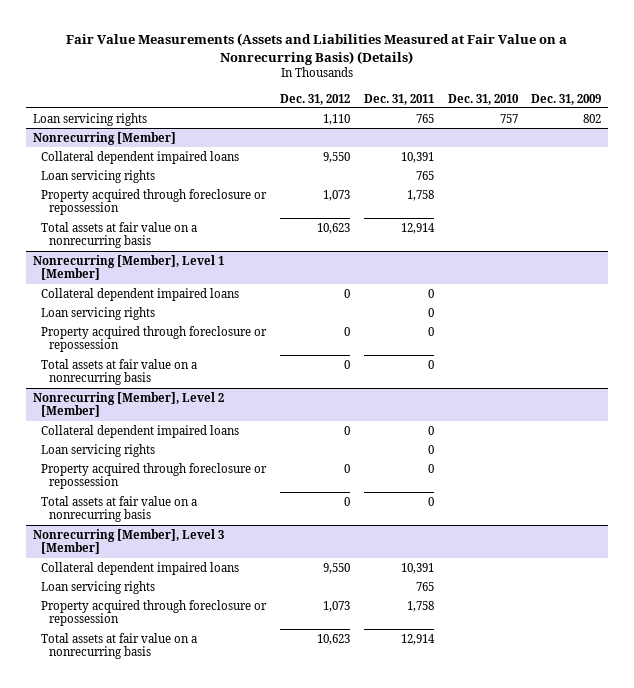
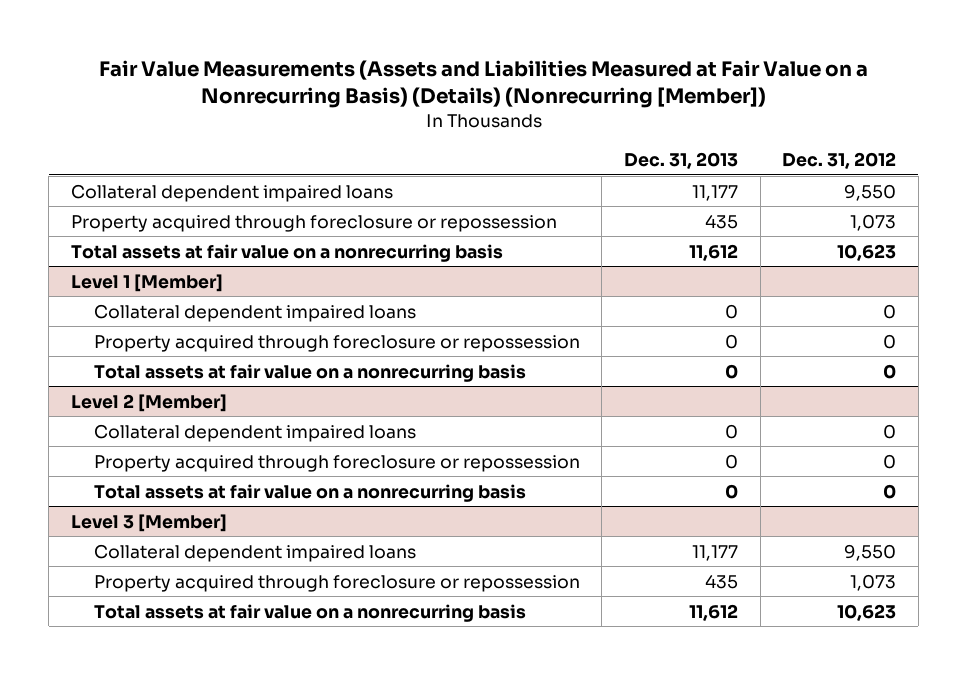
- Fair Value Measurements (Assets and Liabilities Measured at Fair Value on a Nonrecurring Basis) (Details)
+ Fair Value Measurements (Assets and Liabilities Measured at Fair Value on a Nonrecurring Basis) (Details) (Nonrecurring [Member])
- | Dec. 31, 2012 | Dec. 31, 2011 | Dec. 31, 2010 | Dec. 31, 2009
+ | Dec. 31, 2013 | Dec. 31, 2012
- Loan servicing rights | 1,110 | 765 | 757 | 802
- Nonrecurring [Member]
- Loan servicing rights | | 765 | |
- Nonrecurring [Member], Level 1 [Member]
+ Level 1 [Member]
- Loan servicing rights | | 0 | |
- Nonrecurring [Member], Level 2 [Member]
+ Level 2 [Member]
- Loan servicing rights | | 0 | |
- Nonrecurring [Member], Level 3 [Member]
+ Level 3 [Member]
- Loan servicing rights | | 765 | |

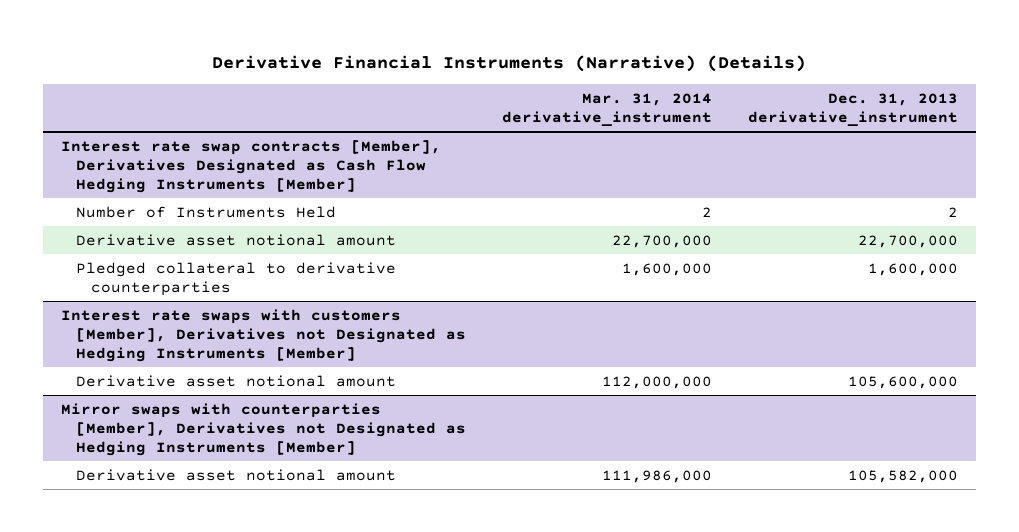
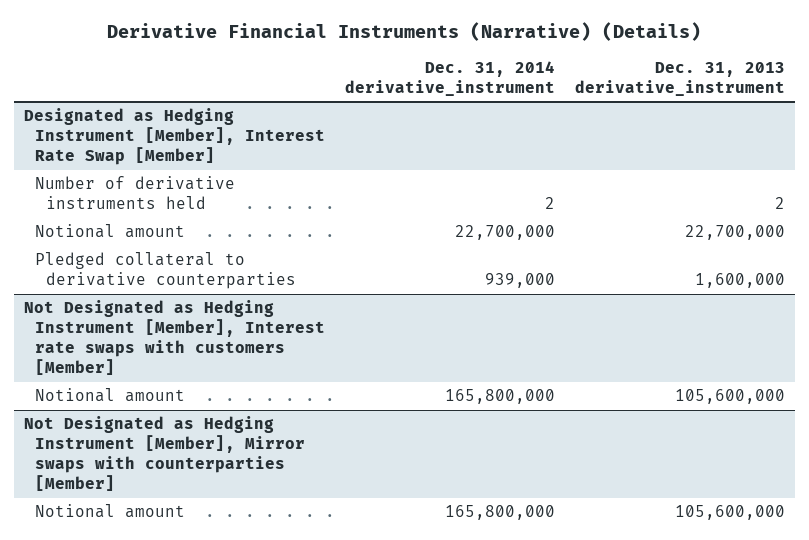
- | Mar. 31, 2014 derivative_instrument | Dec. 31, 2013 derivative_instrument
+ | Dec. 31, 2014 derivative_instrument | Dec. 31, 2013 derivative_instrument
- Interest rate swap contracts [Member], Derivatives Designated as Cash Flow Hedging Instruments [Member]
- Number of Instruments Held | 2 | 2
- Derivative asset notional amount | 22,700,000 | 22,700,000
+ Designated as Hedging Instrument [Member], Interest Rate Swap [Member]
+ Number of derivative instruments held | 2 | 2
+ Notional amount | 22,700,000 | 22,700,000
- Interest rate swaps with customers [Member], Derivatives not Designated as Hedging Instruments [Member]
- Derivative asset notional amount | 112,000,000 | 105,600,000
- Mirror swaps with counterparties [Member], Derivatives not Designated as Hedging Instruments [Member]
- Derivative asset notional amount | 111,986,000 | 105,582,000
+ Not Designated as Hedging Instrument [Member], Interest rate swaps with customers [Member]
+ Notional amount | 165,800,000 | 105,600,000
+ Not Designated as Hedging Instrument [Member], Mirror swaps with counterparties [Member]
+ Notional amount | 165,800,000 | 105,600,000

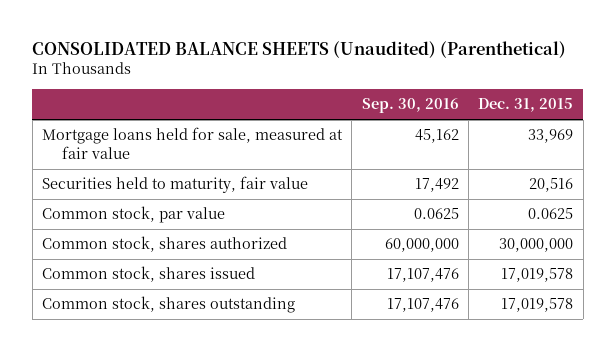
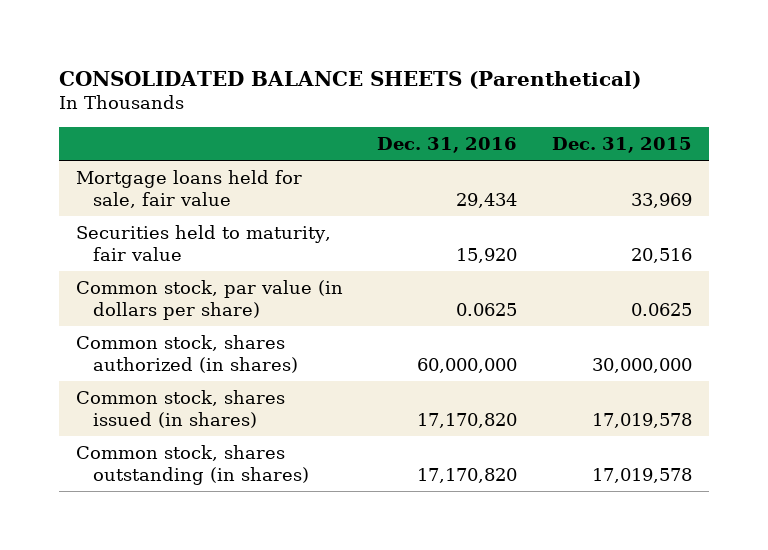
- CONSOLIDATED BALANCE SHEETS (Unaudited) (Parenthetical)
+ CONSOLIDATED BALANCE SHEETS (Parenthetical)
- | Sep. 30, 2016 | Dec. 31, 2015
+ | Dec. 31, 2016 | Dec. 31, 2015
- Mortgage loans held for sale, measured at fair value | 45,162 | 33,969
+ Mortgage loans held for sale, fair value | 29,434 | 33,969
- Common stock, par value | 0.0625 | 0.0625
- Common stock, shares authorized | 60,000,000 | 30,000,000
- Common stock, shares issued | 17,107,476 | 17,019,578
- Common stock, shares outstanding | 17,107,476 | 17,019,578
+ Common stock, par value (in dollars per share) | 0.0625 | 0.0625
+ Common stock, shares authorized (in shares) | 60,000,000 | 30,000,000
+ Common stock, shares issued (in shares) | 17,170,820 | 17,019,578
+ Common stock, shares outstanding (in shares) | 17,170,820 | 17,019,578

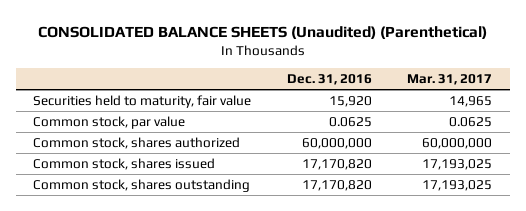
- CONSOLIDATED BALANCE SHEETS (Parenthetical)
+ CONSOLIDATED BALANCE SHEETS (Unaudited) (Parenthetical)
- | Dec. 31, 2016 | Dec. 31, 2015
+ | Dec. 31, 2016 | Mar. 31, 2017
- Mortgage loans held for sale, fair value | 29,434 | 33,969
- Common stock, par value (in dollars per share) | 0.0625 | 0.0625
- Common stock, shares authorized (in shares) | 60,000,000 | 30,000,000
- Common stock, shares issued (in shares) | 17,170,820 | 17,019,578
- Common stock, shares outstanding (in shares) | 17,170,820 | 17,019,578
+ Common stock, par value | 0.0625 | 0.0625
+ Common stock, shares authorized | 60,000,000 | 60,000,000
+ Common stock, shares issued | 17,170,820 | 17,193,025
+ Common stock, shares outstanding | 17,170,820 | 17,193,025

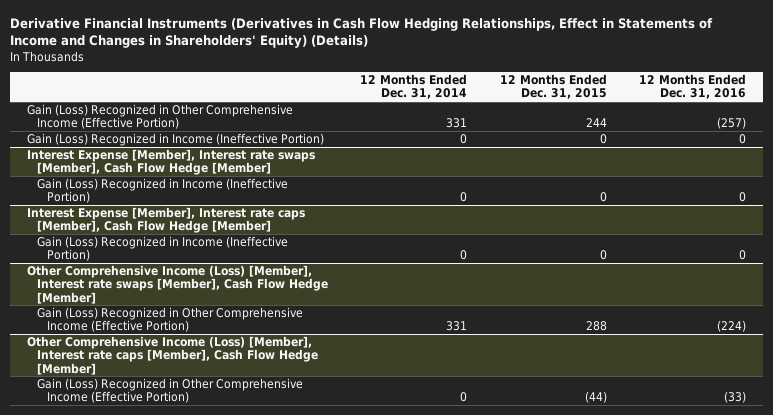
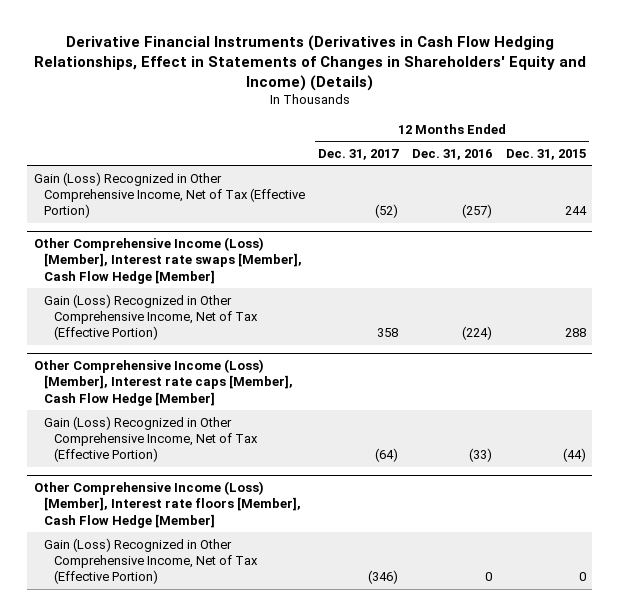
- Derivative Financial Instruments (Derivatives in Cash Flow Hedging Relationships, Effect in Statements of Income and Changes in Shareholders' Equity) (Details)
+ Derivative Financial Instruments (Derivatives in Cash Flow Hedging Relationships, Effect in Statements of Changes in Shareholders' Equity and Income) (Details)
- | 12 Months Ended Dec. 31, 2014 | 12 Months Ended Dec. 31, 2015 | 12 Months Ended Dec. 31, 2016
+ | 12 Months Ended Dec. 31, 2017 | 12 Months Ended Dec. 31, 2016 | 12 Months Ended Dec. 31, 2015
- Gain (Loss) Recognized in Other Comprehensive Income (Effective Portion) | 331 | 244 | (257)
- Gain (Loss) Recognized in Income (Ineffective Portion) | 0 | 0 | 0
- Interest Expense [Member], Interest rate swaps [Member], Cash Flow Hedge [Member]
- Gain (Loss) Recognized in Income (Ineffective Portion) | 0 | 0 | 0
- Interest Expense [Member], Interest rate caps [Member], Cash Flow Hedge [Member]
- Gain (Loss) Recognized in Income (Ineffective Portion) | 0 | 0 | 0
+ Gain (Loss) Recognized in Other Comprehensive Income, Net of Tax (Effective Portion) | (52) | (257) | 244
@ Other Comprehensive Income (Loss) [Member], Interest rate swaps [Member], Cash Flow Hedge [Member]
- Gain (Loss) Recognized in Other Comprehensive Income (Effective Portion) | 331 | 288 | (224)
+ Gain (Loss) Recognized in Other Comprehensive Income, Net of Tax (Effective Portion) | 358 | (224) | 288
@ Other Comprehensive Income (Loss) [Member], Interest rate caps [Member], Cash Flow Hedge [Member]
- Gain (Loss) Recognized in Other Comprehensive Income (Effective Portion) | 0 | (44) | (33)
+ Gain (Loss) Recognized in Other Comprehensive Income, Net of Tax (Effective Portion) | (64) | (33) | (44)
+ Other Comprehensive Income (Loss) [Member], Interest rate floors [Member], Cash Flow Hedge [Member]
+ Gain (Loss) Recognized in Other Comprehensive Income, Net of Tax (Effective Portion) | (346) | 0 | 0

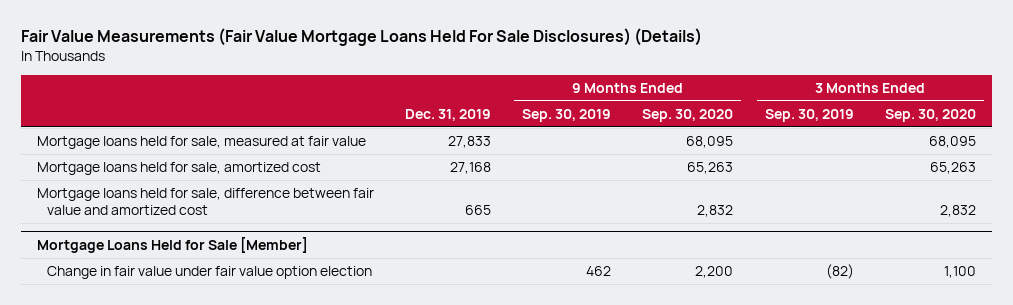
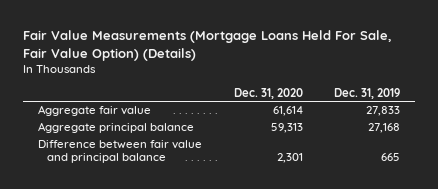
- Fair Value Measurements (Fair Value Mortgage Loans Held For Sale Disclosures) (Details)
+ Fair Value Measurements (Mortgage Loans Held For Sale, Fair Value Option) (Details)
- | Dec. 31, 2019 | 9 Months Ended Sep. 30, 2019 | 9 Months Ended Sep. 30, 2020 | 3 Months Ended Sep. 30, 2019 | 3 Months Ended Sep. 30, 2020
+ | Dec. 31, 2020 | Dec. 31, 2019
- Mortgage loans held for sale, measured at fair value | 27,833 | | 68,095 | | 68,095
- Mortgage loans held for sale, amortized cost | 27,168 | | 65,263 | | 65,263
- Mortgage loans held for sale, difference between fair value and amortized cost | 665 | | 2,832 | | 2,832
- Mortgage Loans Held for Sale [Member]
- Change in fair value under fair value option election | | 462 | 2,200 | (82) | 1,100
+ Aggregate fair value | 61,614 | 27,833
+ Aggregate principal balance | 59,313 | 27,168
+ Difference between fair value and principal balance | 2,301 | 665

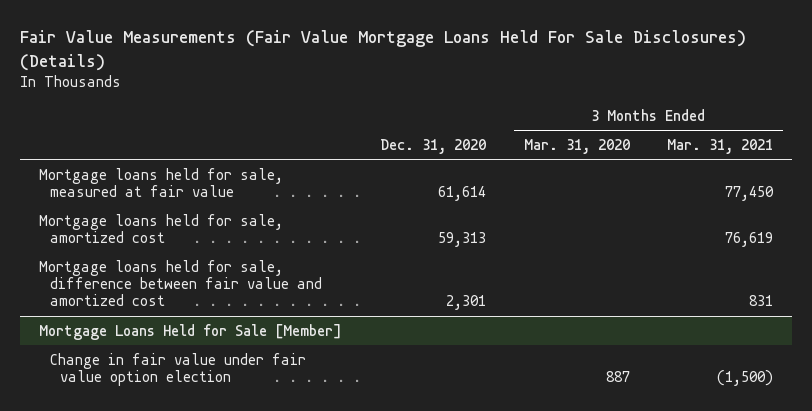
- Fair Value Measurements (Mortgage Loans Held For Sale, Fair Value Option) (Details)
+ Fair Value Measurements (Fair Value Mortgage Loans Held For Sale Disclosures) (Details)
- | Dec. 31, 2020 | Dec. 31, 2019
+ | Dec. 31, 2020 | 3 Months Ended Mar. 31, 2020 | 3 Months Ended Mar. 31, 2021
- Aggregate fair value | 61,614 | 27,833
- Aggregate principal balance | 59,313 | 27,168
- Difference between fair value and principal balance | 2,301 | 665
+ Mortgage loans held for sale, measured at fair value | 61,614 | | 77,450
+ Mortgage loans held for sale, amortized cost | 59,313 | | 76,619
+ Mortgage loans held for sale, difference between fair value and amortized cost | 2,301 | | 831
+ Mortgage Loans Held for Sale [Member]
+ Change in fair value under fair value option election | | 887 | (1,500)

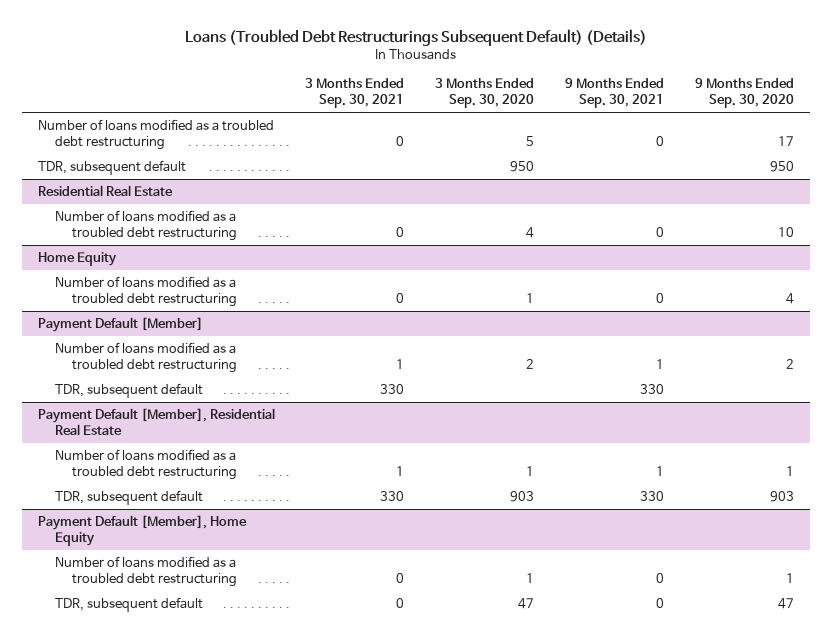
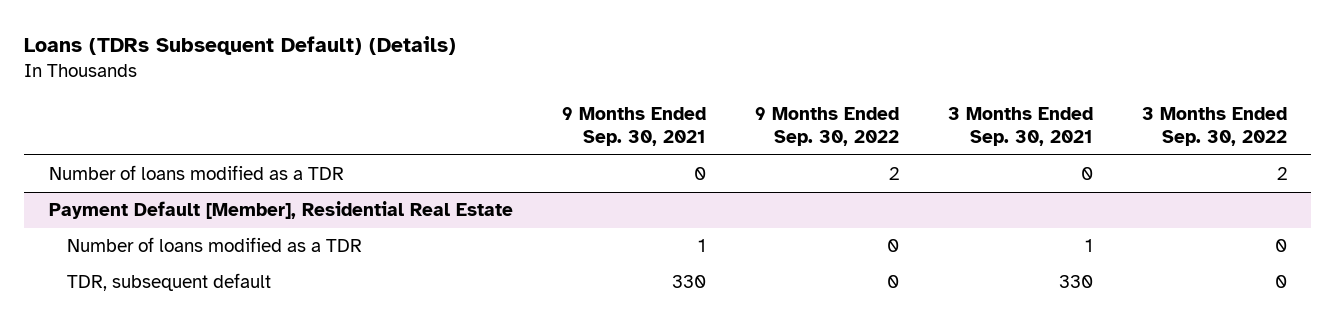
- Loans (Troubled Debt Restructurings Subsequent Default) (Details)
+ Loans (TDRs Subsequent Default) (Details)
- | 3 Months Ended Sep. 30, 2021 | 3 Months Ended Sep. 30, 2020 | 9 Months Ended Sep. 30, 2021 | 9 Months Ended Sep. 30, 2020
+ | 9 Months Ended Sep. 30, 2021 | 9 Months Ended Sep. 30, 2022 | 3 Months Ended Sep. 30, 2021 | 3 Months Ended Sep. 30, 2022
- Number of loans modified as a troubled debt restructuring | 0 | 5 | 0 | 17
- TDR, subsequent default | | 950 | | 950
- Residential Real Estate
- Number of loans modified as a troubled debt restructuring | 0 | 4 | 0 | 10
- Home Equity
- Number of loans modified as a troubled debt restructuring | 0 | 1 | 0 | 4
- Payment Default [Member]
- Number of loans modified as a troubled debt restructuring | 1 | 2 | 1 | 2
- TDR, subsequent default | 330 | | 330 |
+ Number of loans modified as a TDR | 0 | 2 | 0 | 2
@ Payment Default [Member], Residential Real Estate
- Number of loans modified as a troubled debt restructuring | 1 | 1 | 1 | 1
+ Number of loans modified as a TDR | 1 | 0 | 1 | 0
- Payment Default [Member], Home Equity
- Number of loans modified as a troubled debt restructuring | 0 | 1 | 0 | 1
- TDR, subsequent default | 0 | 47 | 0 | 47

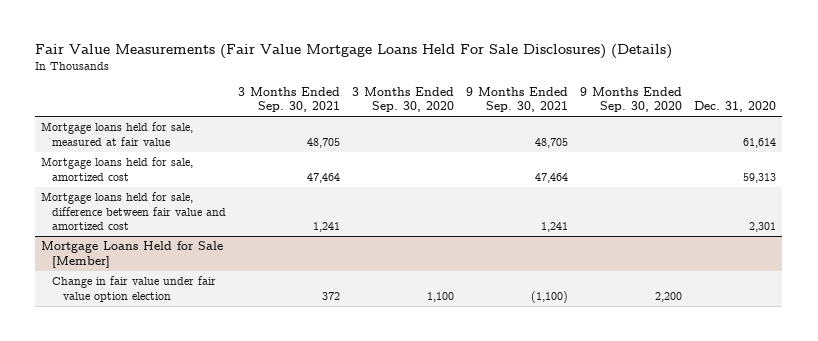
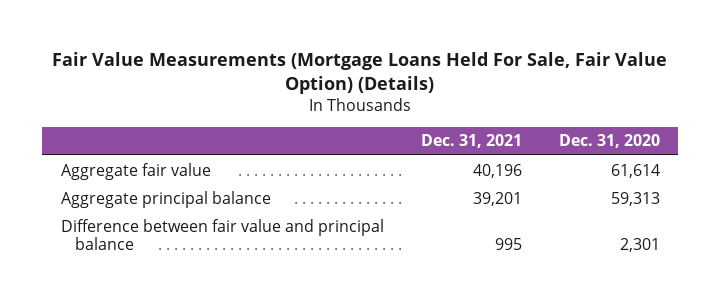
- Fair Value Measurements (Fair Value Mortgage Loans Held For Sale Disclosures) (Details)
+ Fair Value Measurements (Mortgage Loans Held For Sale, Fair Value Option) (Details)
- | 3 Months Ended Sep. 30, 2021 | 3 Months Ended Sep. 30, 2020 | 9 Months Ended Sep. 30, 2021 | 9 Months Ended Sep. 30, 2020 | Dec. 31, 2020
+ | Dec. 31, 2021 | Dec. 31, 2020
- Mortgage loans held for sale, measured at fair value | 48,705 | | 48,705 | | 61,614
- Mortgage loans held for sale, amortized cost | 47,464 | | 47,464 | | 59,313
- Mortgage loans held for sale, difference between fair value and amortized cost | 1,241 | | 1,241 | | 2,301
- Mortgage Loans Held for Sale [Member]
- Change in fair value under fair value option election | 372 | 1,100 | (1,100) | 2,200 |
+ Aggregate fair value | 40,196 | 61,614
+ Aggregate principal balance | 39,201 | 59,313
+ Difference between fair value and principal balance | 995 | 2,301

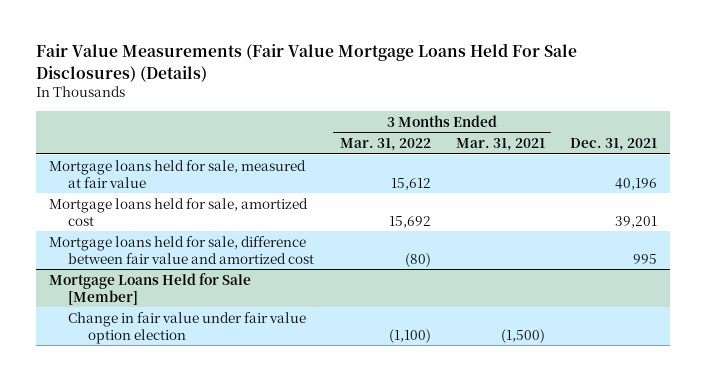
- Fair Value Measurements (Mortgage Loans Held For Sale, Fair Value Option) (Details)
+ Fair Value Measurements (Fair Value Mortgage Loans Held For Sale Disclosures) (Details)
- | Dec. 31, 2021 | Dec. 31, 2020
+ | 3 Months Ended Mar. 31, 2022 | 3 Months Ended Mar. 31, 2021 | Dec. 31, 2021
- Aggregate fair value | 40,196 | 61,614
- Aggregate principal balance | 39,201 | 59,313
- Difference between fair value and principal balance | 995 | 2,301
+ Mortgage loans held for sale, measured at fair value | 15,612 | | 40,196
+ Mortgage loans held for sale, amortized cost | 15,692 | | 39,201
+ Mortgage loans held for sale, difference between fair value and amortized cost | (80) | | 995
+ Mortgage Loans Held for Sale [Member]
+ Change in fair value under fair value option election | (1,100) | (1,500) |

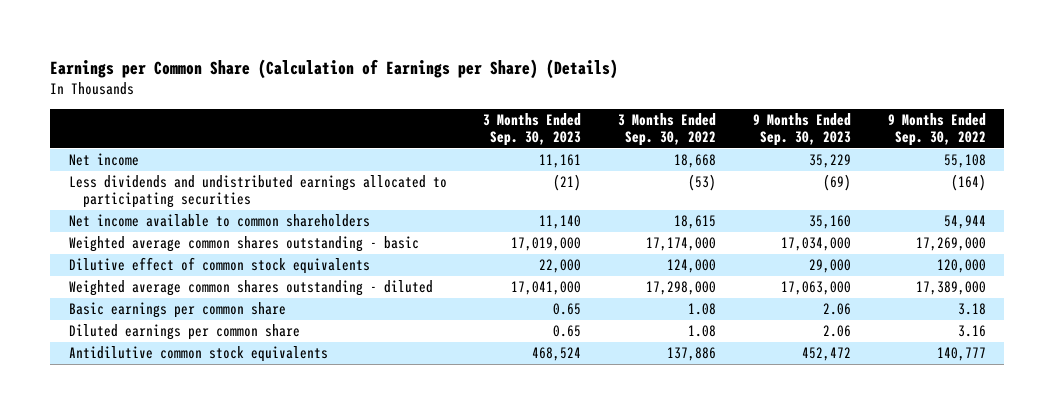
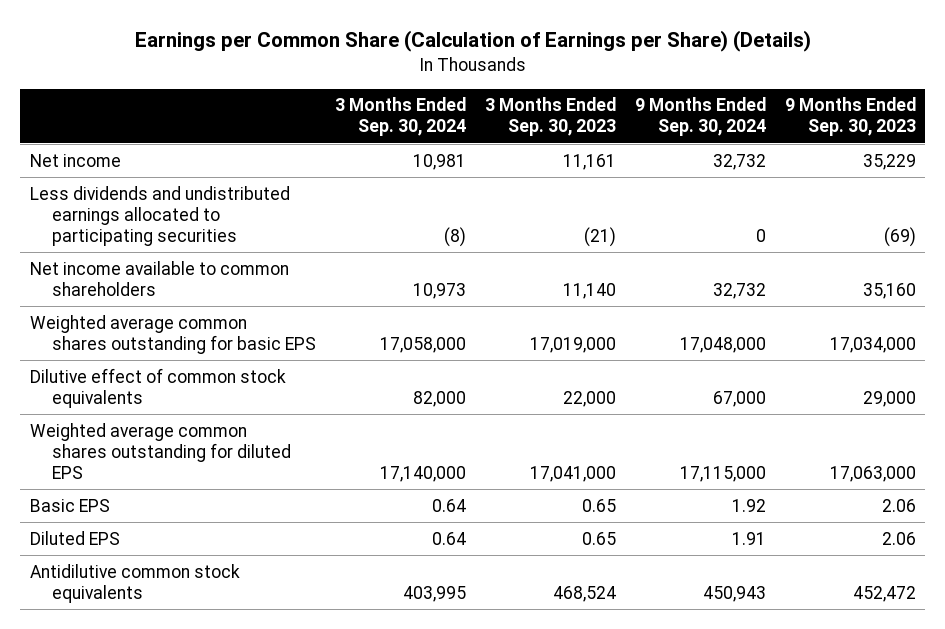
- | 3 Months Ended Sep. 30, 2023 | 3 Months Ended Sep. 30, 2022 | 9 Months Ended Sep. 30, 2023 | 9 Months Ended Sep. 30, 2022
+ | 3 Months Ended Sep. 30, 2024 | 3 Months Ended Sep. 30, 2023 | 9 Months Ended Sep. 30, 2024 | 9 Months Ended Sep. 30, 2023
- Weighted average common shares outstanding - basic | 17,019,000 | 17,174,000 | 17,034,000 | 17,269,000
+ Weighted average common shares outstanding for basic EPS | 17,058,000 | 17,019,000 | 17,048,000 | 17,034,000
- Weighted average common shares outstanding - diluted | 17,041,000 | 17,298,000 | 17,063,000 | 17,389,000
- Basic earnings per common share | 0.65 | 1.08 | 2.06 | 3.18
- Diluted earnings per common share | 0.65 | 1.08 | 2.06 | 3.16
+ Weighted average common shares outstanding for diluted EPS | 17,140,000 | 17,041,000 | 17,115,000 | 17,063,000
+ Basic EPS | 0.64 | 0.65 | 1.92 | 2.06
+ Diluted EPS | 0.64 | 0.65 | 1.91 | 2.06

